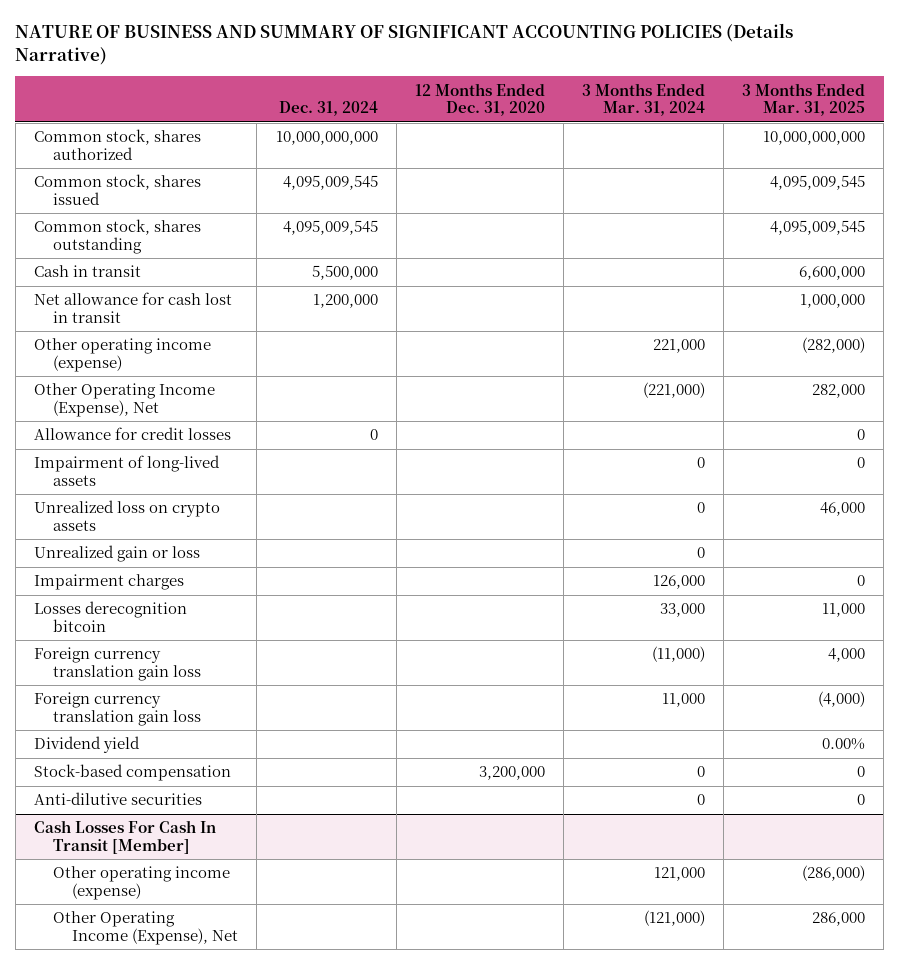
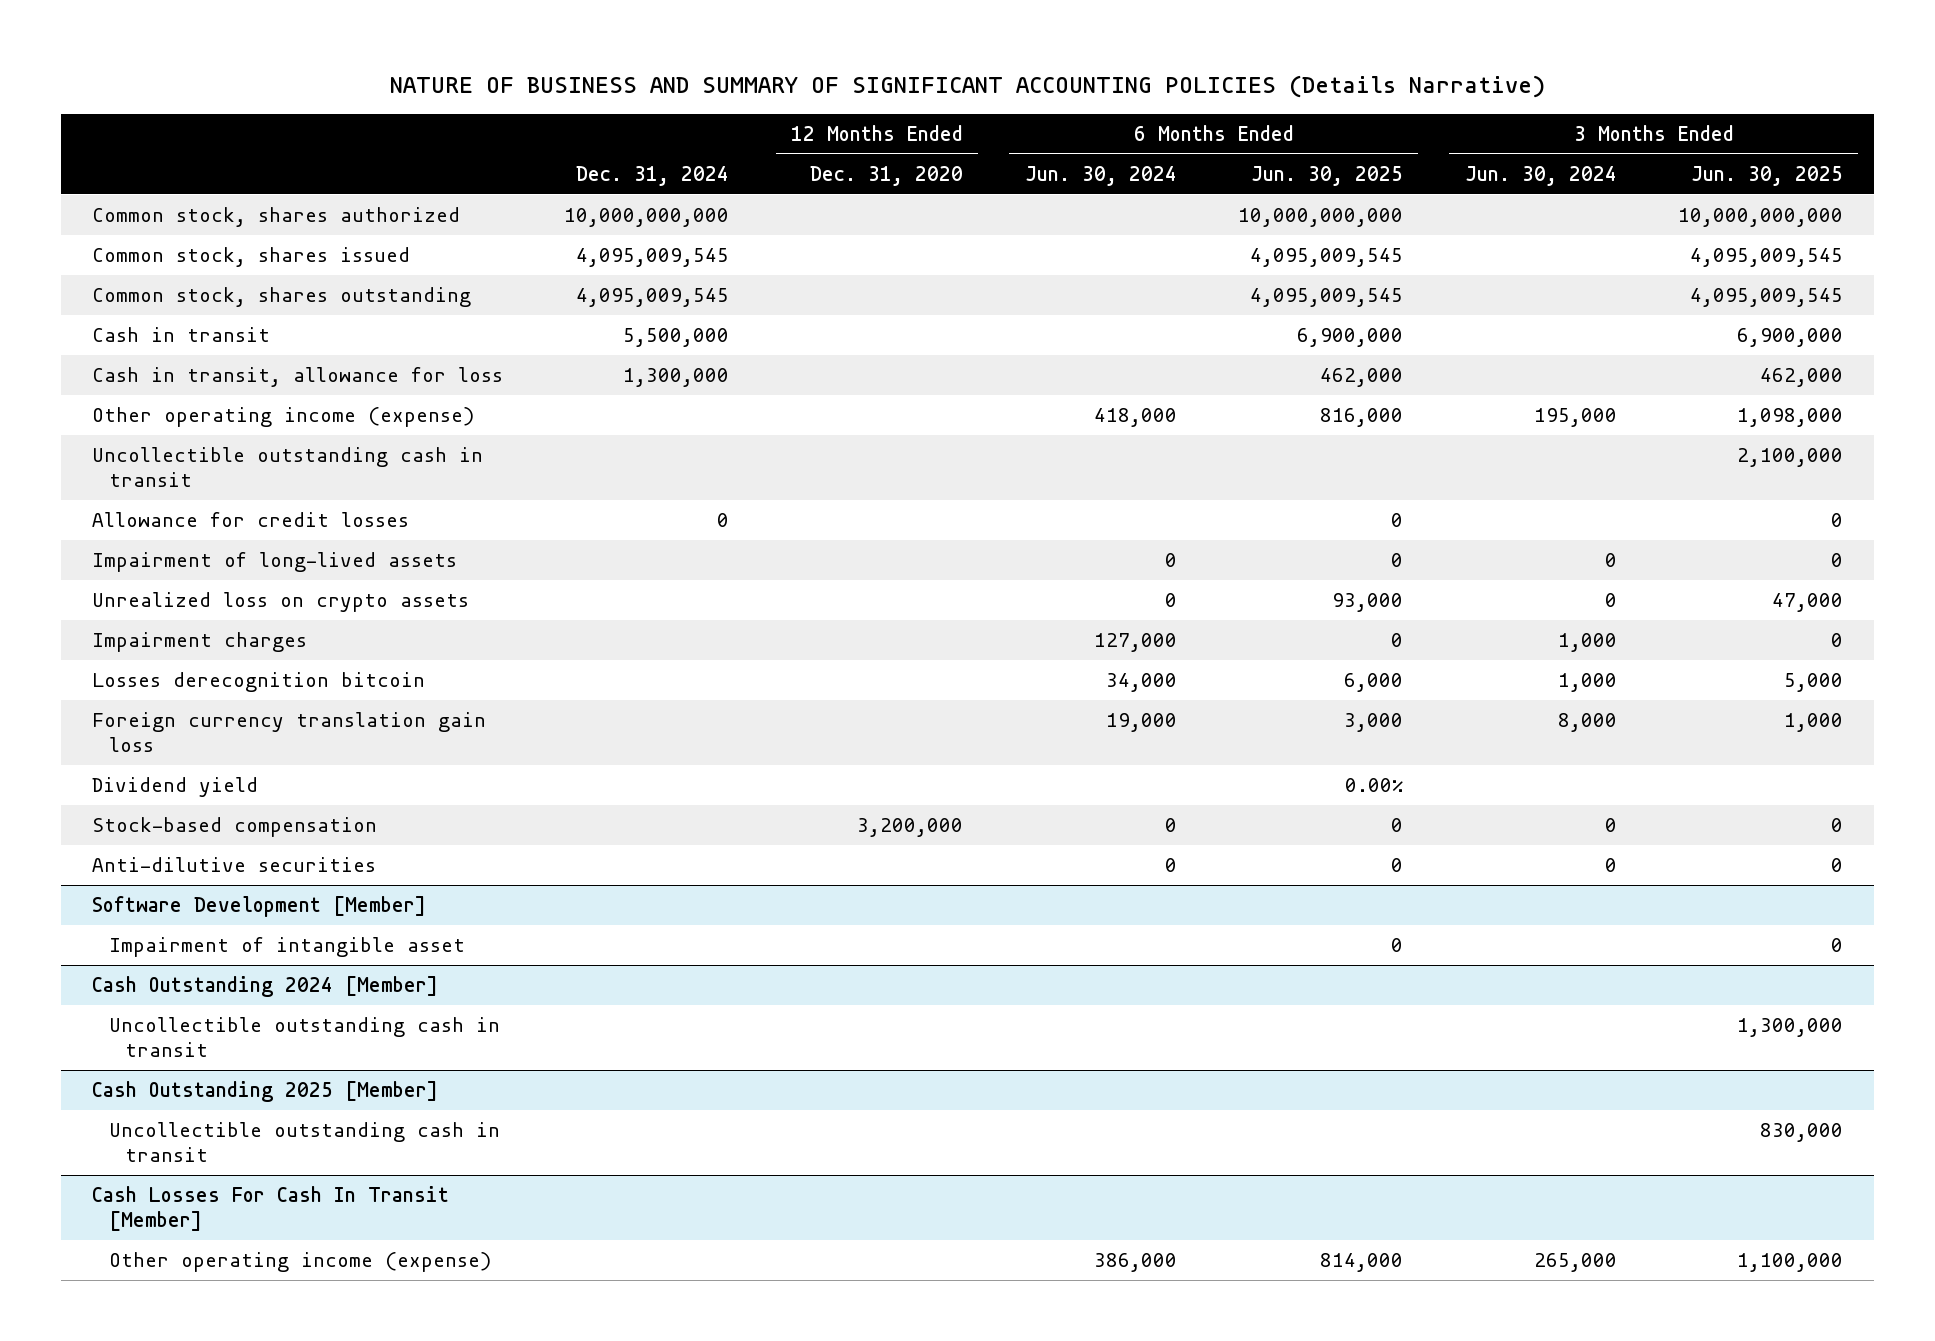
- | Dec. 31, 2024 | 12 Months Ended Dec. 31, 2020 | 3 Months Ended Mar. 31, 2024 | 3 Months Ended Mar. 31, 2025
+ | Dec. 31, 2024 | 12 Months Ended Dec. 31, 2020 | 6 Months Ended Jun. 30, 2024 | 6 Months Ended Jun. 30, 2025 | 3 Months Ended Jun. 30, 2024 | 3 Months Ended Jun. 30, 2025
- Net allowance for cash lost in transit | 1,200,000 | | | 1,000,000
+ Cash in transit, allowance for loss | 1,300,000 | | | 462,000 | | 462,000
- Other Operating Income (Expense), Net | | | (221,000) | 282,000
+ Uncollectible outstanding cash in transit | | | | | | 2,100,000
- Unrealized gain or loss | | | 0 |
- Foreign currency translation gain loss | | | 11,000 | (4,000)
+ Software Development [Member]
+ Impairment of intangible asset | | | | 0 | | 0
+ Cash Outstanding 2024 [Member]
+ Uncollectible outstanding cash in transit | | | | | | 1,300,000
+ Cash Outstanding 2025 [Member]
+ Uncollectible outstanding cash in transit | | | | | | 830,000
@ Cash Losses For Cash In Transit [Member]
- Other Operating Income (Expense), Net | | | (121,000) | 286,000

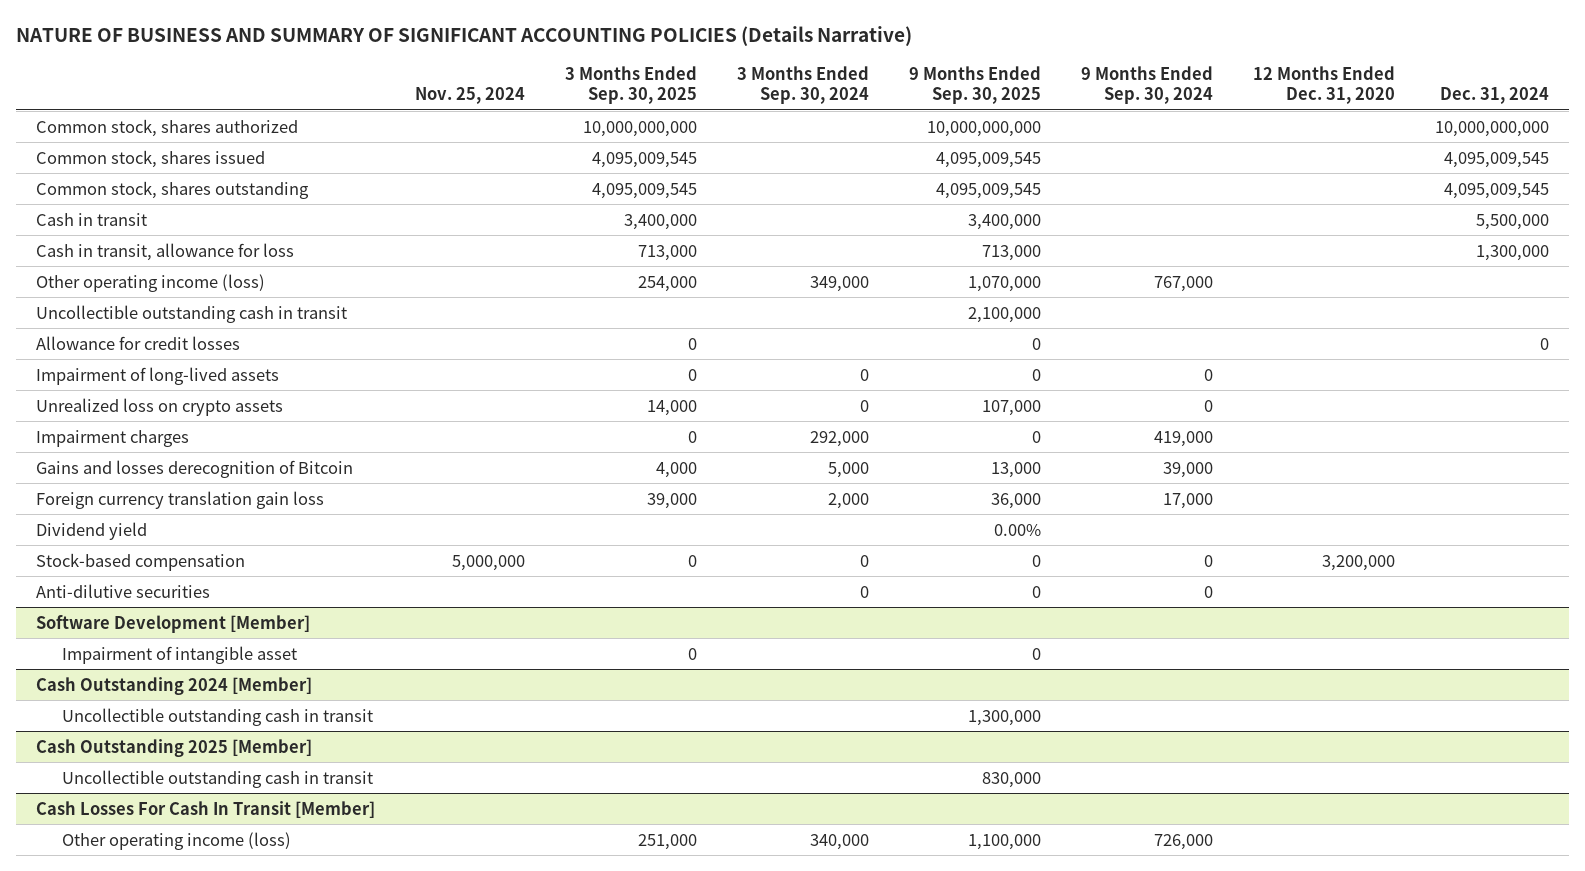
- | Dec. 31, 2024 | 12 Months Ended Dec. 31, 2020 | 6 Months Ended Jun. 30, 2024 | 6 Months Ended Jun. 30, 2025 | 3 Months Ended Jun. 30, 2024 | 3 Months Ended Jun. 30, 2025
+ | Nov. 25, 2024 | 3 Months Ended Sep. 30, 2025 | 3 Months Ended Sep. 30, 2024 | 9 Months Ended Sep. 30, 2025 | 9 Months Ended Sep. 30, 2024 | 12 Months Ended Dec. 31, 2020 | Dec. 31, 2024
- Other operating income (expense) | | | 418,000 | 816,000 | 195,000 | 1,098,000
+ Other operating income (loss) | | 254,000 | 349,000 | 1,070,000 | 767,000 | |
- Losses derecognition bitcoin | | | 34,000 | 6,000 | 1,000 | 5,000
+ Gains and losses derecognition of Bitcoin | | 4,000 | 5,000 | 13,000 | 39,000 | |
@ Cash Losses For Cash In Transit [Member]
- Other operating income (expense) | | | 386,000 | 814,000 | 265,000 | 1,100,000
+ Other operating income (loss) | | 251,000 | 340,000 | 1,100,000 | 726,000 | |

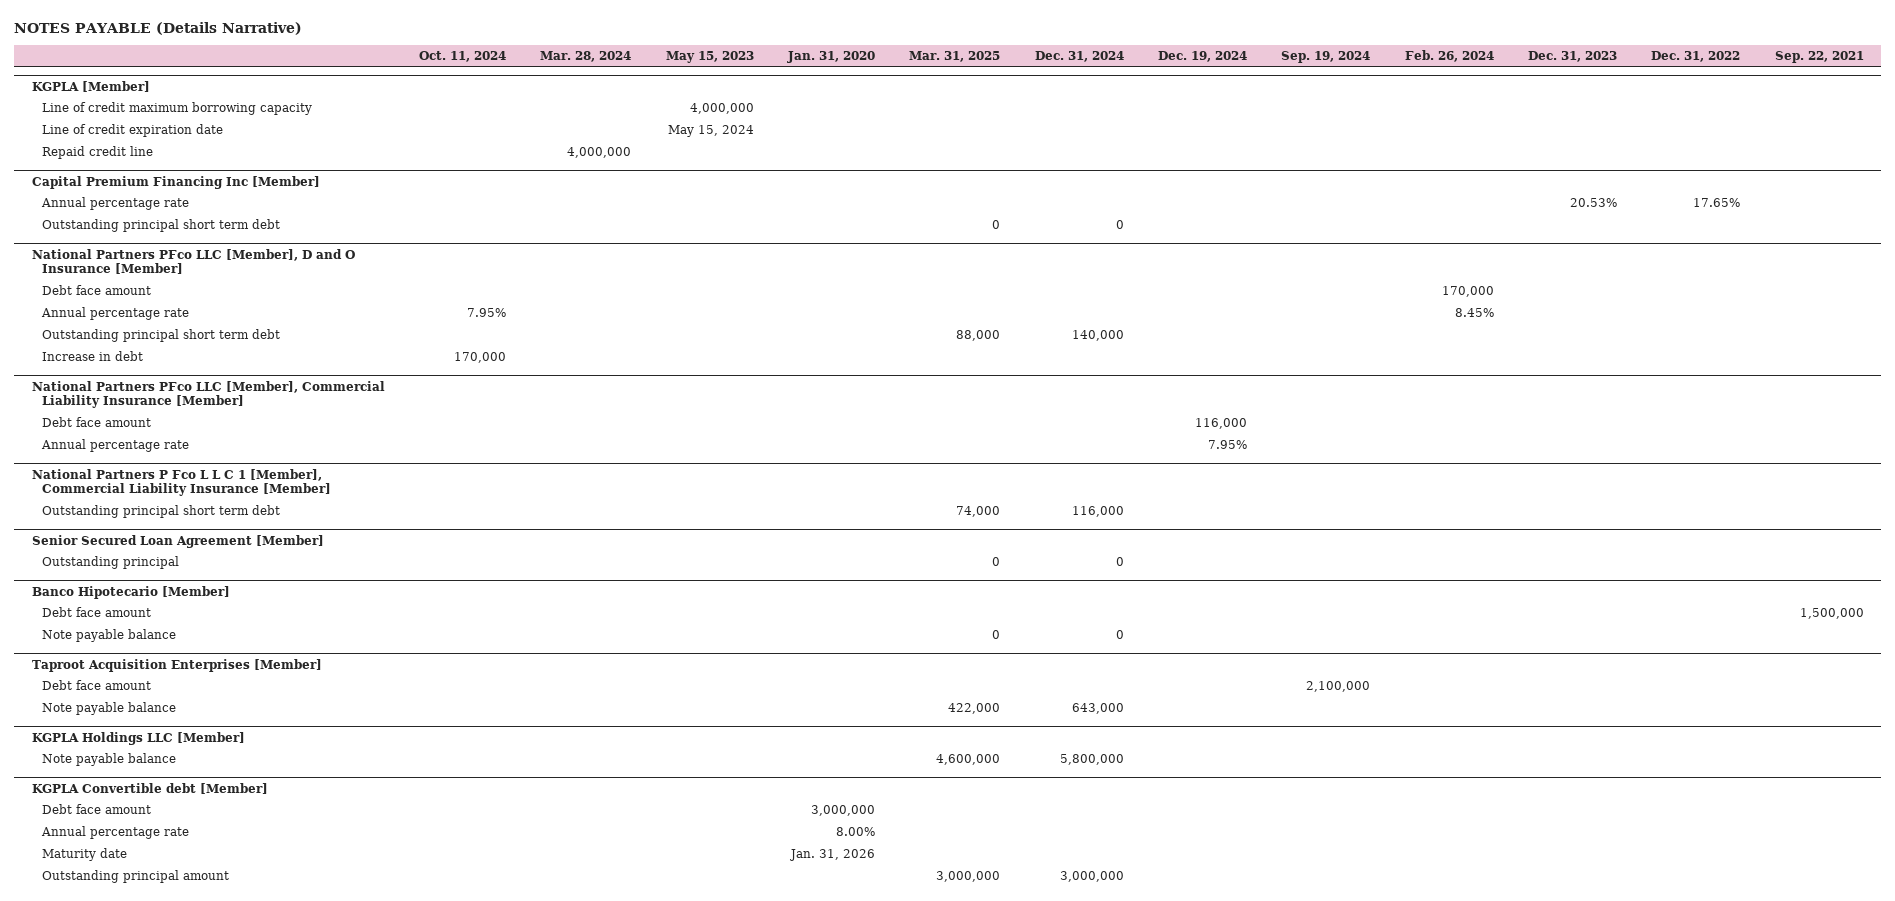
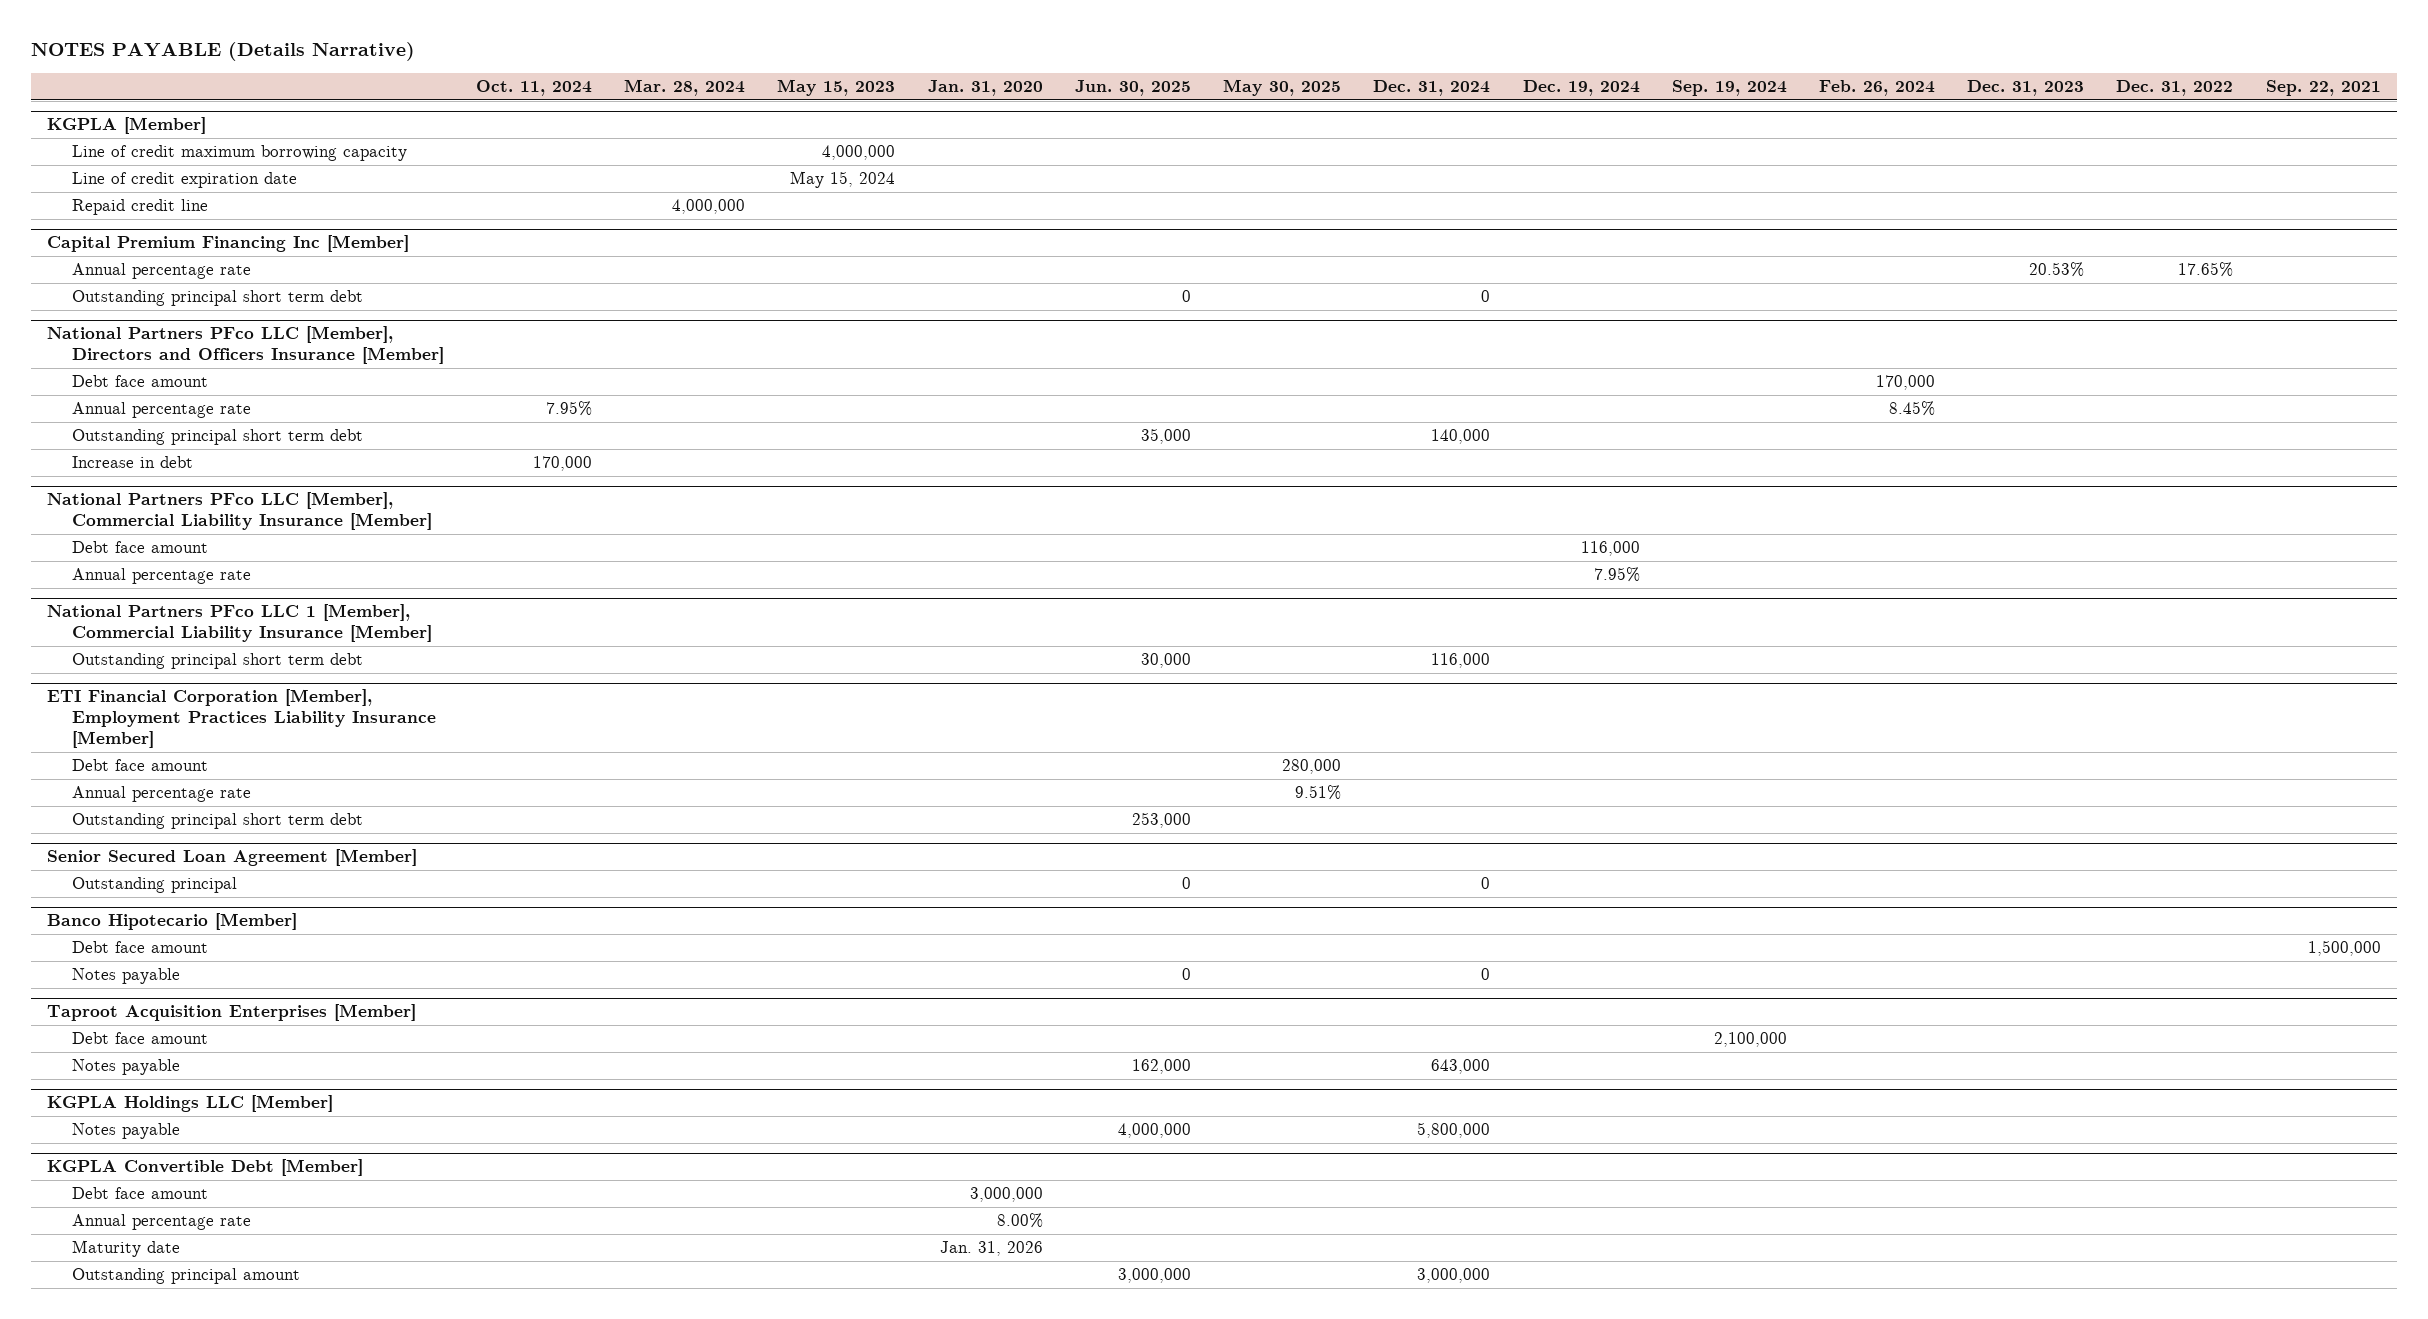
- | Oct. 11, 2024 | Mar. 28, 2024 | May 15, 2023 | Jan. 31, 2020 | Mar. 31, 2025 | Dec. 31, 2024 | Dec. 19, 2024 | Sep. 19, 2024 | Feb. 26, 2024 | Dec. 31, 2023 | Dec. 31, 2022 | Sep. 22, 2021
+ | Oct. 11, 2024 | Mar. 28, 2024 | May 15, 2023 | Jan. 31, 2020 | Jun. 30, 2025 | May 30, 2025 | Dec. 31, 2024 | Dec. 19, 2024 | Sep. 19, 2024 | Feb. 26, 2024 | Dec. 31, 2023 | Dec. 31, 2022 | Sep. 22, 2021
- National Partners PFco LLC [Member], D and O Insurance [Member]
+ National Partners PFco LLC [Member], Directors and Officers Insurance [Member]
- National Partners P Fco L L C 1 [Member], Commercial Liability Insurance [Member]
+ National Partners PFco LLC 1 [Member], Commercial Liability Insurance [Member]
+ ETI Financial Corporation [Member], Employment Practices Liability Insurance [Member]
+ Debt face amount | | | | | | 280,000 | | | | | | |
+ Annual percentage rate | | | | | | 9.51% | | | | | | |
+ Outstanding principal short term debt | | | | | 253,000 | | | | | | | |
@ Banco Hipotecario [Member]
- Note payable balance | | | | | 0 | 0 | | | | | |
+ Notes payable | | | | | 0 | | 0 | | | | | |
@ Taproot Acquisition Enterprises [Member]
- Note payable balance | | | | | 422,000 | 643,000 | | | | | |
+ Notes payable | | | | | 162,000 | | 643,000 | | | | | |
@ KGPLA Holdings LLC [Member]
- Note payable balance | | | | | 4,600,000 | 5,800,000 | | | | | |
- KGPLA Convertible debt [Member]
@ KGPLA Holdings LLC [Member]
+ Notes payable | | | | | 4,000,000 | | 5,800,000 | | | | | |
+ KGPLA Convertible Debt [Member]

